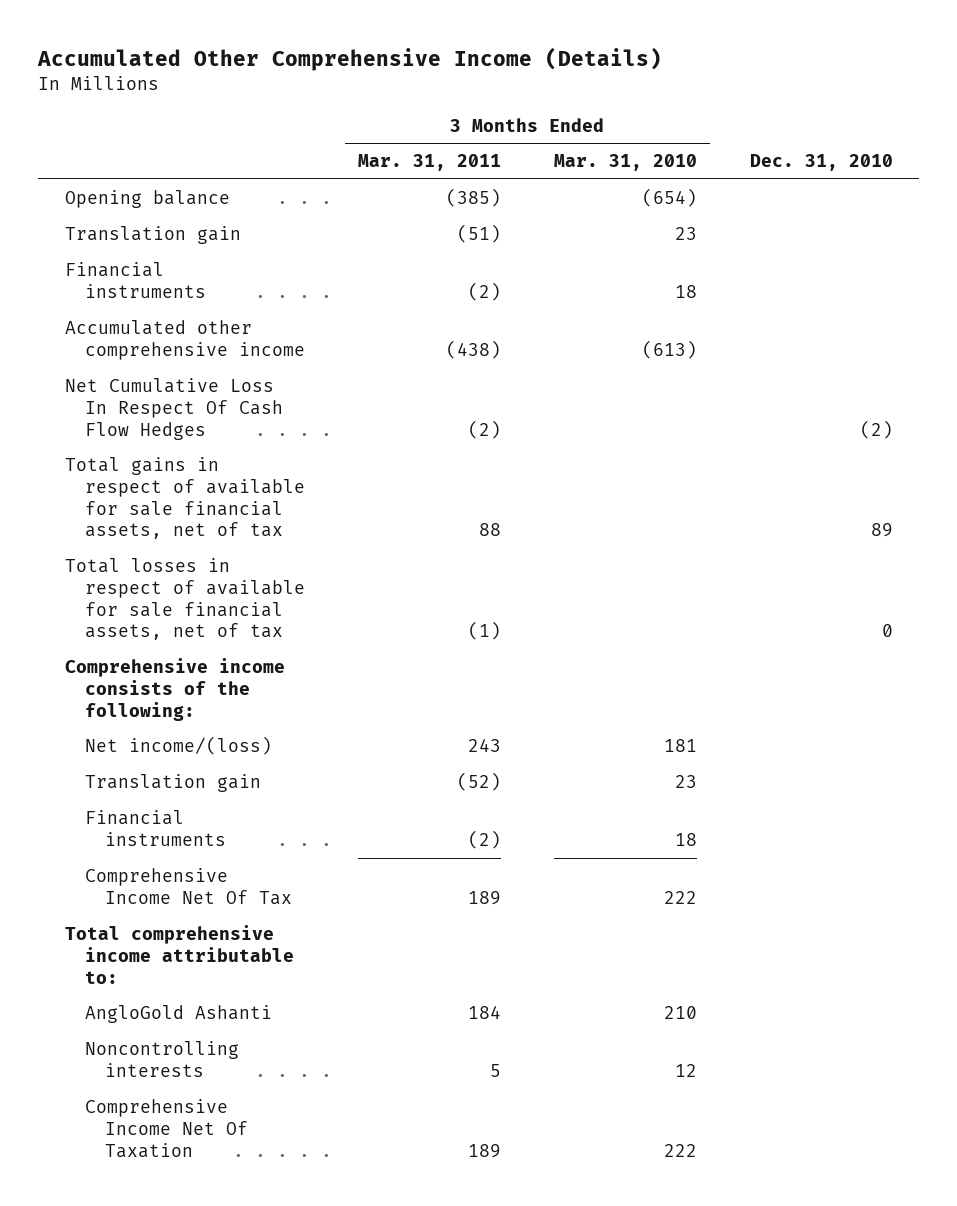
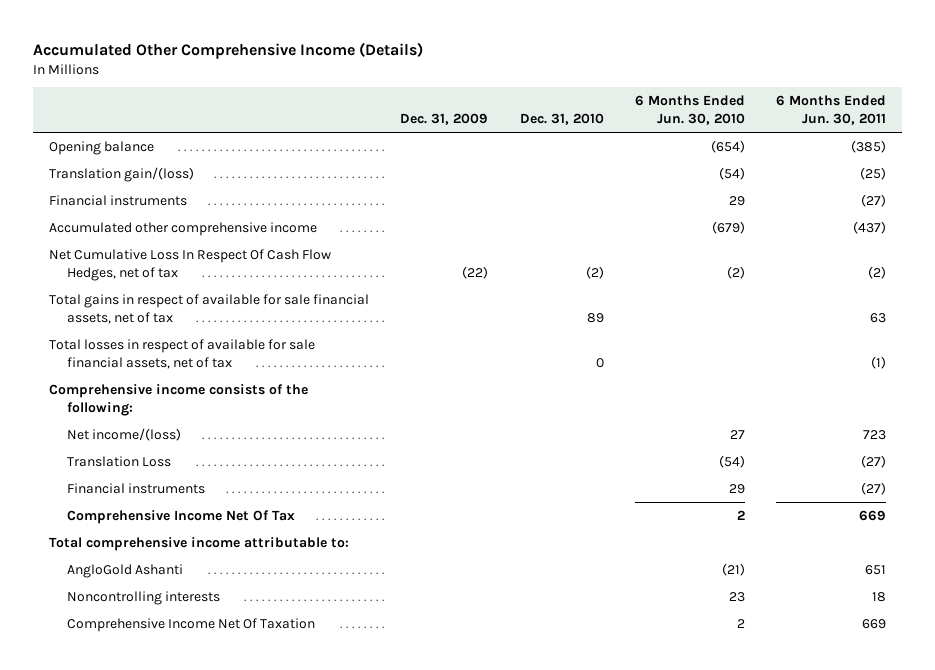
- | 3 Months Ended Mar. 31, 2011 | 3 Months Ended Mar. 31, 2010 | Dec. 31, 2010
+ | Dec. 31, 2009 | Dec. 31, 2010 | 6 Months Ended Jun. 30, 2010 | 6 Months Ended Jun. 30, 2011
- Translation gain | (51) | 23 |
+ Translation gain/(loss) | | | (54) | (25)
- Net Cumulative Loss In Respect Of Cash Flow Hedges | (2) | | (2)
+ Net Cumulative Loss In Respect Of Cash Flow Hedges, net of tax | (22) | (2) | (2) | (2)
- Translation gain | (52) | 23 |
+ Translation Loss | | | (54) | (27)

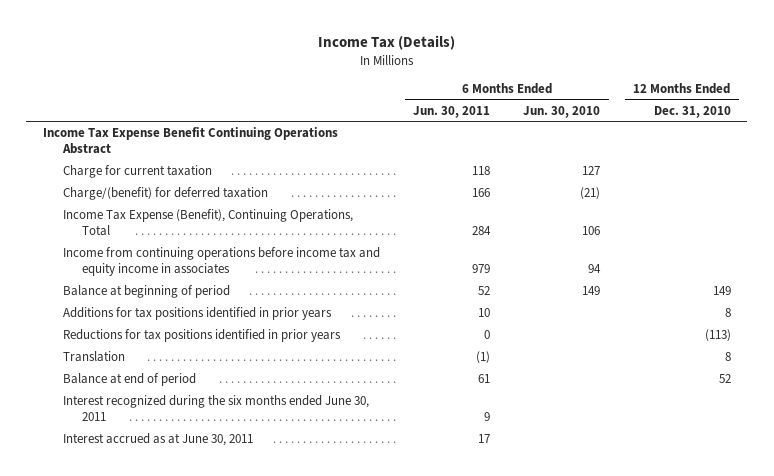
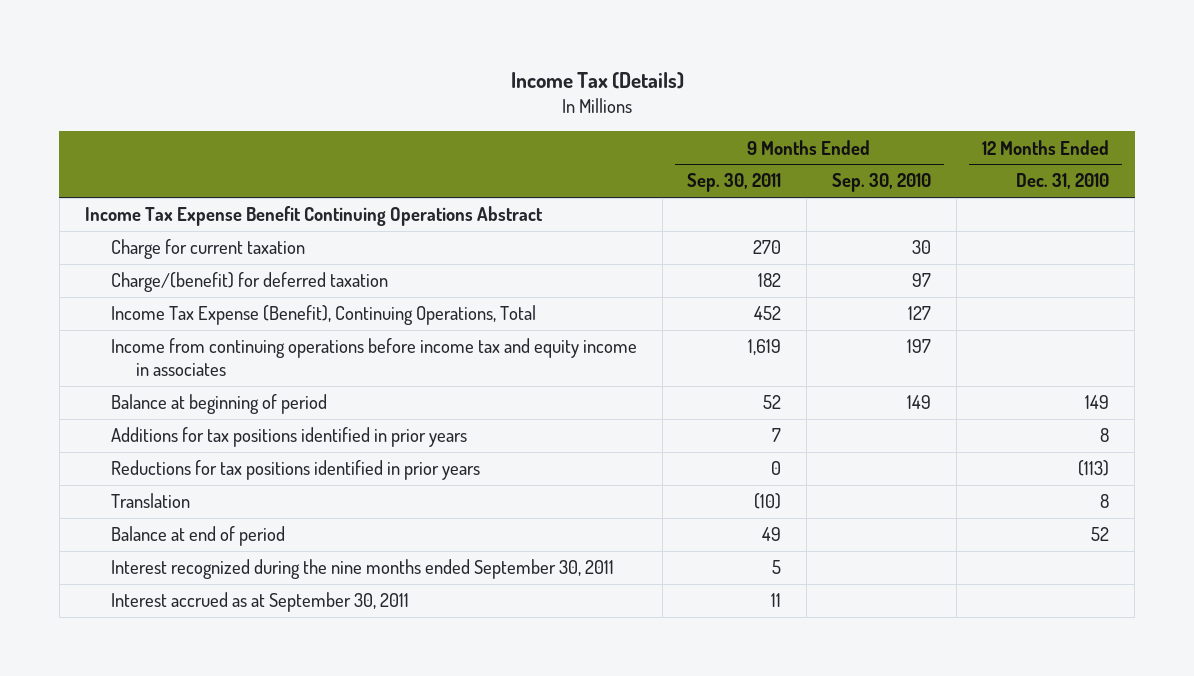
- | 6 Months Ended Jun. 30, 2011 | 6 Months Ended Jun. 30, 2010 | 12 Months Ended Dec. 31, 2010
+ | 9 Months Ended Sep. 30, 2011 | 9 Months Ended Sep. 30, 2010 | 12 Months Ended Dec. 31, 2010
- Interest recognized during the six months ended June 30, 2011 | 9 | |
- Interest accrued as at June 30, 2011 | 17 | |
+ Interest recognized during the nine months ended September 30, 2011 | 5 | |
+ Interest accrued as at September 30, 2011 | 11 | |

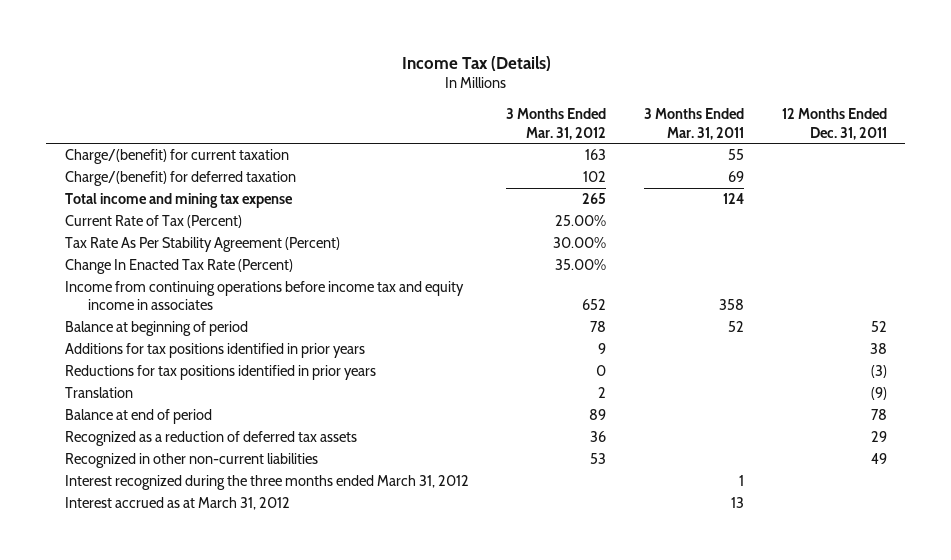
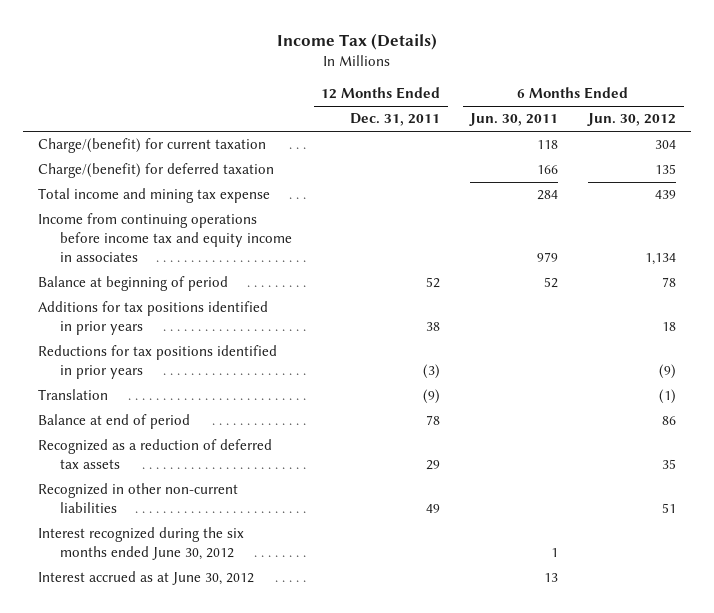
- | 3 Months Ended Mar. 31, 2012 | 3 Months Ended Mar. 31, 2011 | 12 Months Ended Dec. 31, 2011
+ | 12 Months Ended Dec. 31, 2011 | 6 Months Ended Jun. 30, 2011 | 6 Months Ended Jun. 30, 2012
- Current Rate of Tax (Percent) | 25.00% | |
- Tax Rate As Per Stability Agreement (Percent) | 30.00% | |
- Change In Enacted Tax Rate (Percent) | 35.00% | |
- Interest recognized during the three months ended March 31, 2012 | | 1 |
- Interest accrued as at March 31, 2012 | | 13 |
+ Interest recognized during the six months ended June 30, 2012 | | 1 |
+ Interest accrued as at June 30, 2012 | | 13 |

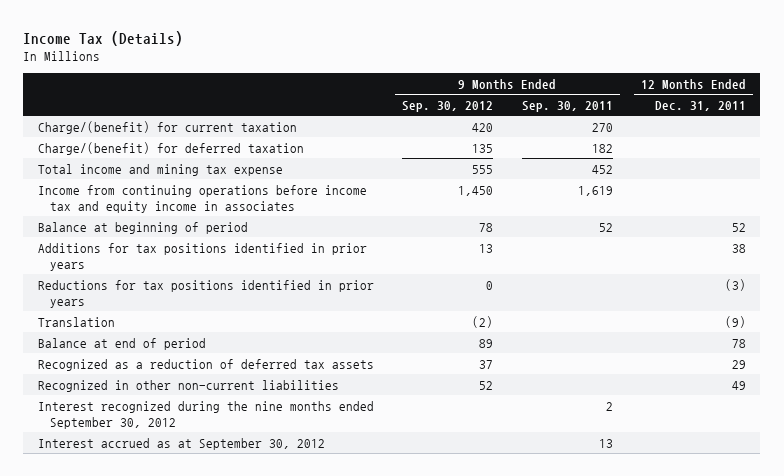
- | 12 Months Ended Dec. 31, 2011 | 6 Months Ended Jun. 30, 2011 | 6 Months Ended Jun. 30, 2012
+ | 9 Months Ended Sep. 30, 2012 | 9 Months Ended Sep. 30, 2011 | 12 Months Ended Dec. 31, 2011
- Interest recognized during the six months ended June 30, 2012 | | 1 |
- Interest accrued as at June 30, 2012 | | 13 |
+ Interest recognized during the nine months ended September 30, 2012 | | 2 |
+ Interest accrued as at September 30, 2012 | | 13 |

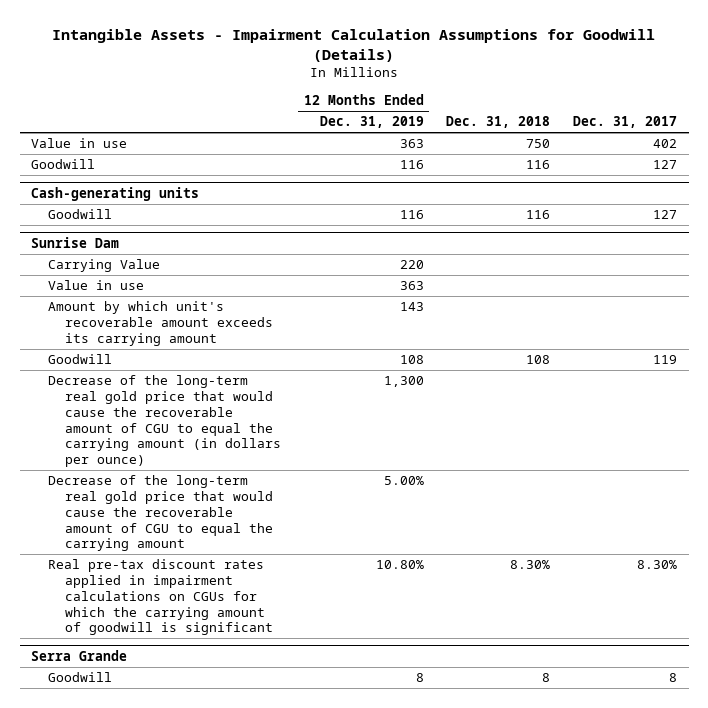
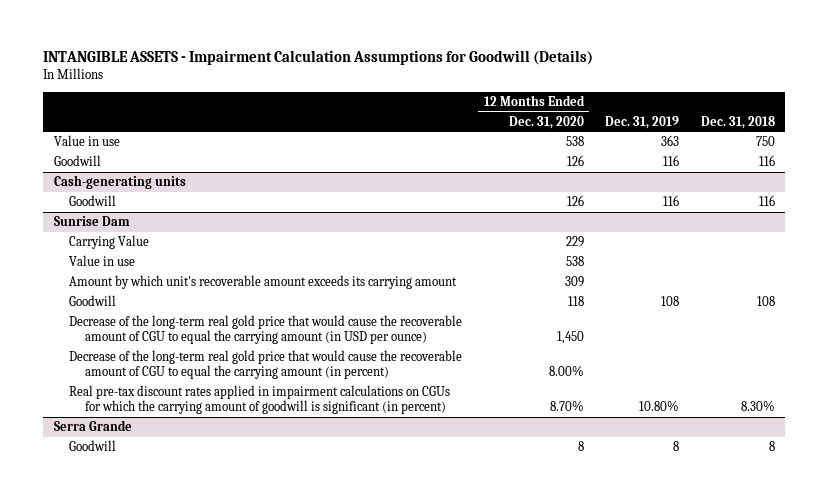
- Intangible Assets - Impairment Calculation Assumptions for Goodwill (Details)
+ INTANGIBLE ASSETS - Impairment Calculation Assumptions for Goodwill (Details)
- | 12 Months Ended Dec. 31, 2019 | Dec. 31, 2018 | Dec. 31, 2017
+ | 12 Months Ended Dec. 31, 2020 | Dec. 31, 2019 | Dec. 31, 2018
@ Sunrise Dam
- Decrease of the long-term real gold price that would cause the recoverable amount of CGU to equal the carrying amount (in dollars per ounce) | 1,300 | |
- Decrease of the long-term real gold price that would cause the recoverable amount of CGU to equal the carrying amount | 5.00% | |
- Real pre-tax discount rates applied in impairment calculations on CGUs for which the carrying amount of goodwill is significant | 10.80% | 8.30% | 8.30%
+ Decrease of the long-term real gold price that would cause the recoverable amount of CGU to equal the carrying amount (in USD per ounce) | 1,450 | |
+ Decrease of the long-term real gold price that would cause the recoverable amount of CGU to equal the carrying amount (in percent) | 8.00% | |
+ Real pre-tax discount rates applied in impairment calculations on CGUs for which the carrying amount of goodwill is significant (in percent) | 8.70% | 10.80% | 8.30%

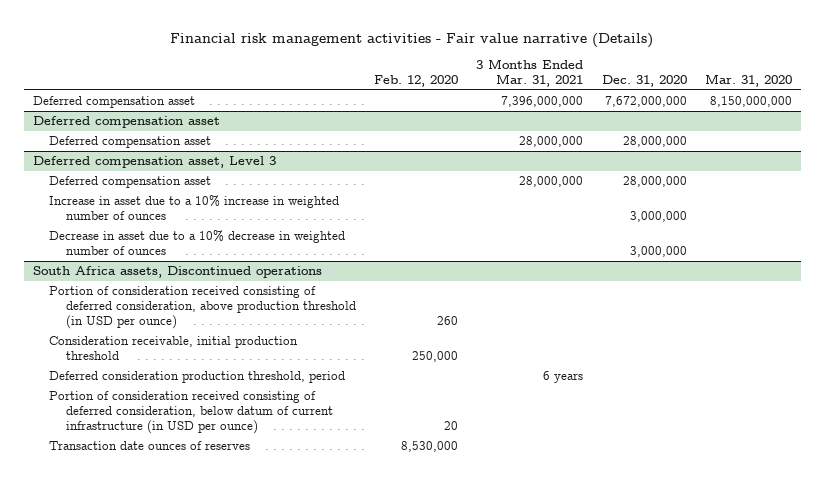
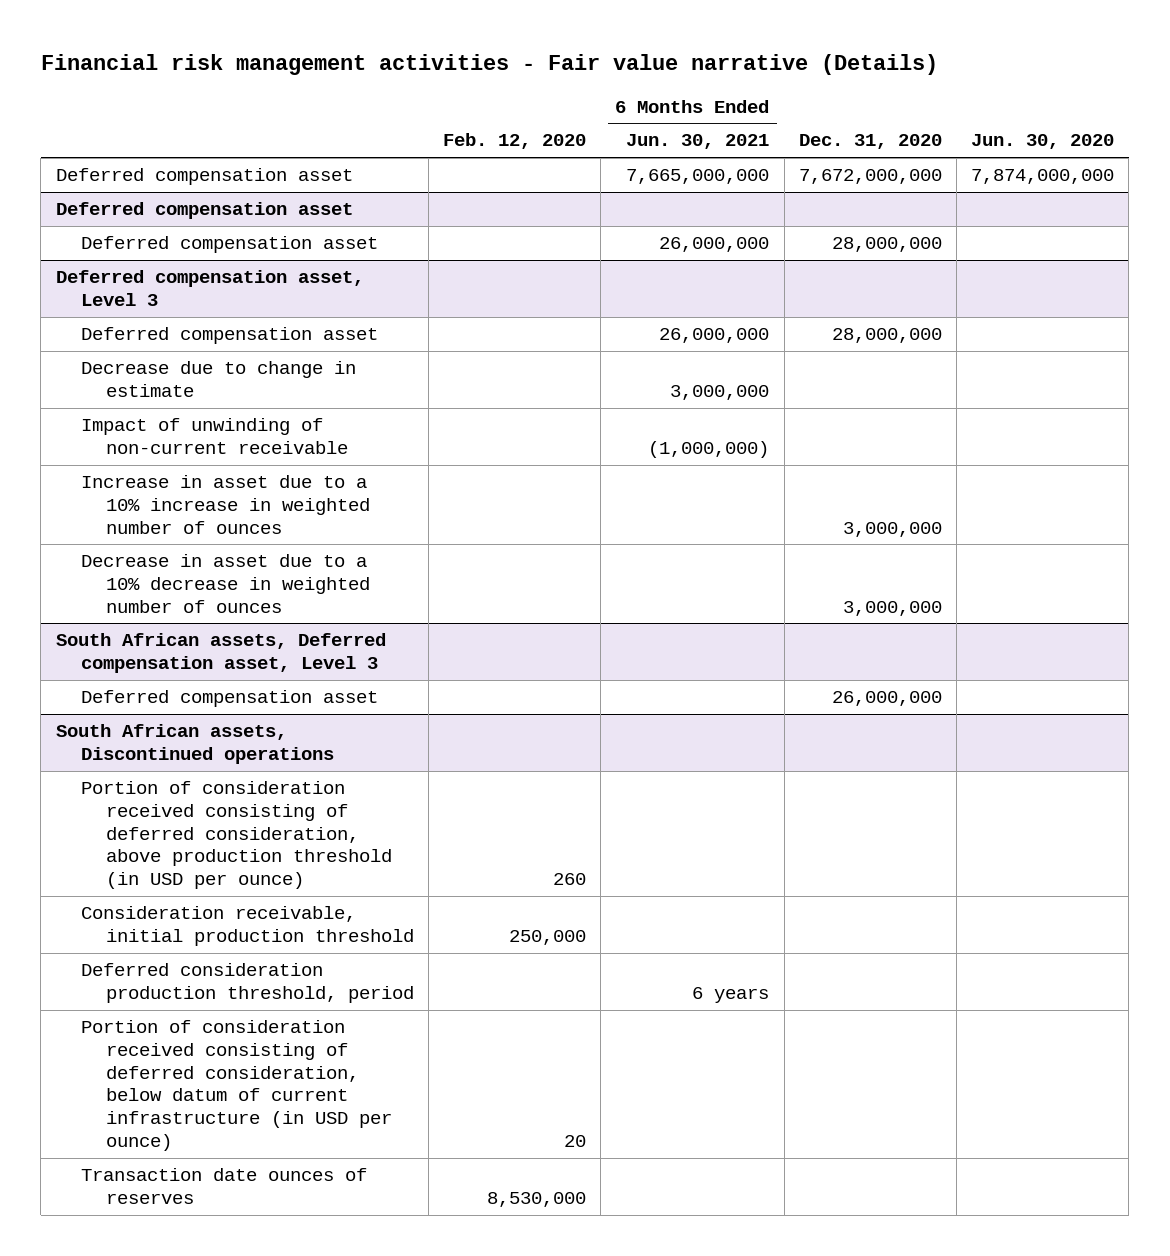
- | Feb. 12, 2020 | 3 Months Ended Mar. 31, 2021 | Dec. 31, 2020 | Mar. 31, 2020
+ | Feb. 12, 2020 | 6 Months Ended Jun. 30, 2021 | Dec. 31, 2020 | Jun. 30, 2020
@ Deferred compensation asset, Level 3
+ Decrease due to change in estimate | | 3,000,000 | |
+ Impact of unwinding of non-current receivable | | (1,000,000) | |
- South Africa assets, Discontinued operations
+ South African assets, Deferred compensation asset, Level 3
+ Deferred compensation asset | | | 26,000,000 |
+ South African assets, Discontinued operations

